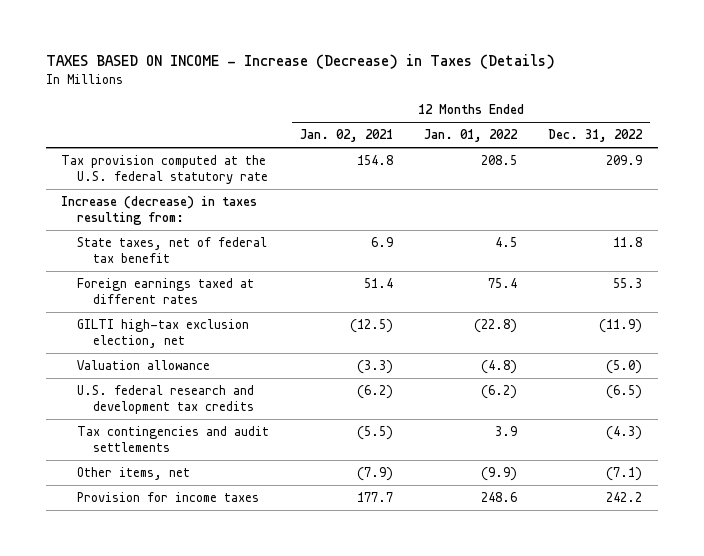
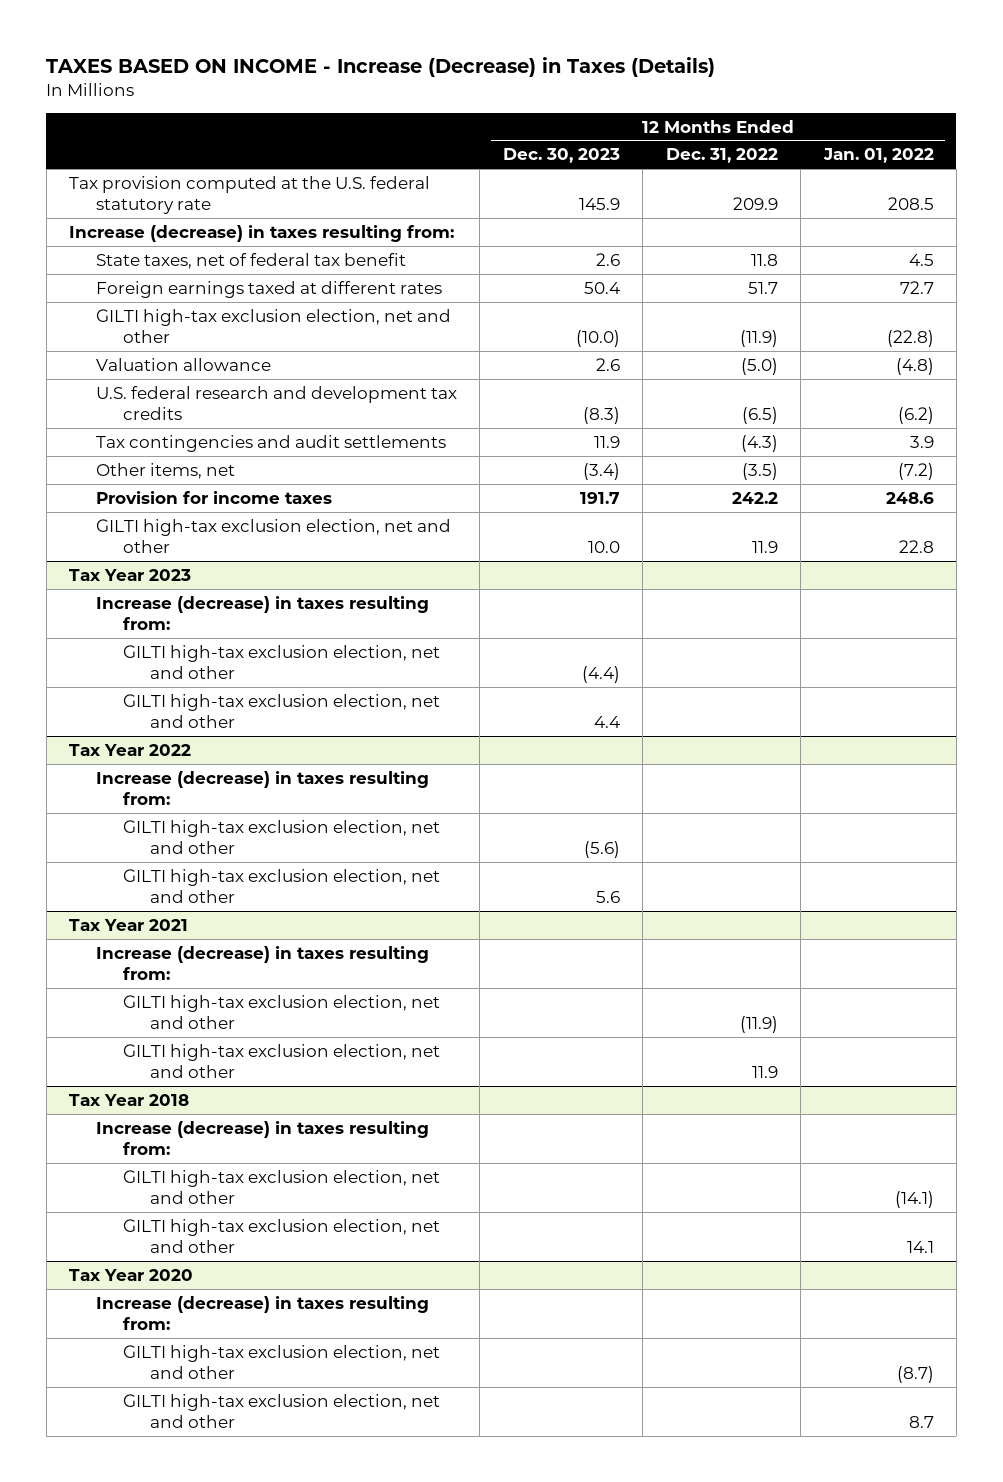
- | 12 Months Ended Jan. 02, 2021 | 12 Months Ended Jan. 01, 2022 | 12 Months Ended Dec. 31, 2022
+ | 12 Months Ended Dec. 30, 2023 | 12 Months Ended Dec. 31, 2022 | 12 Months Ended Jan. 01, 2022
- Foreign earnings taxed at different rates | 51.4 | 75.4 | 55.3
- GILTI high-tax exclusion election, net | (12.5) | (22.8) | (11.9)
+ Foreign earnings taxed at different rates | 50.4 | 51.7 | 72.7
+ GILTI high-tax exclusion election, net and other | (10.0) | (11.9) | (22.8)
- Other items, net | (7.9) | (9.9) | (7.1)
+ Other items, net | (3.4) | (3.5) | (7.2)
+ GILTI high-tax exclusion election, net and other | 10.0 | 11.9 | 22.8
+ Tax Year 2023
+ Increase (decrease) in taxes resulting from:
+ GILTI high-tax exclusion election, net and other | (4.4) | |
+ GILTI high-tax exclusion election, net and other | 4.4 | |
+ Tax Year 2022
+ Increase (decrease) in taxes resulting from:
+ GILTI high-tax exclusion election, net and other | (5.6) | |
+ GILTI high-tax exclusion election, net and other | 5.6 | |
+ Tax Year 2021
+ Increase (decrease) in taxes resulting from:
+ GILTI high-tax exclusion election, net and other | | (11.9) |
+ GILTI high-tax exclusion election, net and other | | 11.9 |
+ Tax Year 2018
+ Increase (decrease) in taxes resulting from:
+ GILTI high-tax exclusion election, net and other | | | (14.1)
+ GILTI high-tax exclusion election, net and other | | | 14.1
+ Tax Year 2020
+ Increase (decrease) in taxes resulting from:
+ GILTI high-tax exclusion election, net and other | | | (8.7)
+ GILTI high-tax exclusion election, net and other | | | 8.7

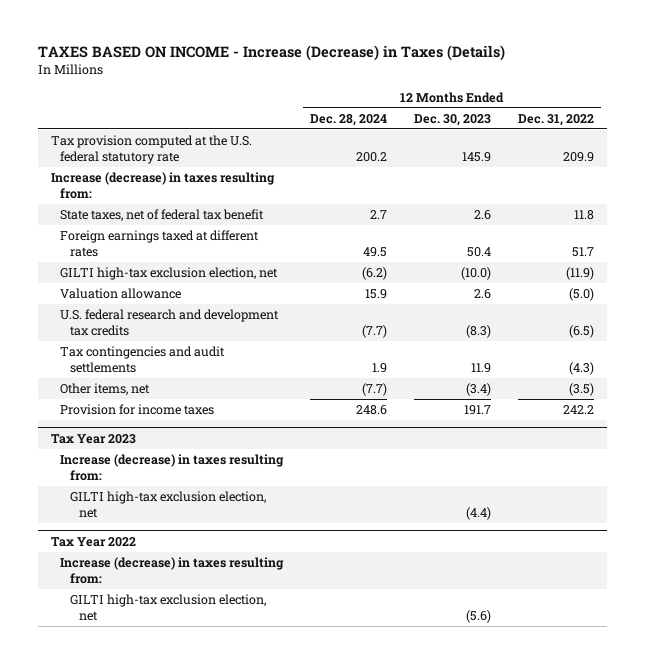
- | 12 Months Ended Dec. 30, 2023 | 12 Months Ended Dec. 31, 2022 | 12 Months Ended Jan. 01, 2022
+ | 12 Months Ended Dec. 28, 2024 | 12 Months Ended Dec. 30, 2023 | 12 Months Ended Dec. 31, 2022
- GILTI high-tax exclusion election, net and other | (10.0) | (11.9) | (22.8)
+ GILTI high-tax exclusion election, net | (6.2) | (10.0) | (11.9)
- GILTI high-tax exclusion election, net and other | 10.0 | 11.9 | 22.8
@ Tax Year 2023
- GILTI high-tax exclusion election, net and other | (4.4) | |
- GILTI high-tax exclusion election, net and other | 4.4 | |
+ GILTI high-tax exclusion election, net | | (4.4) |
@ Tax Year 2022
- GILTI high-tax exclusion election, net and other | (5.6) | |
- GILTI high-tax exclusion election, net and other | 5.6 | |
- Tax Year 2021
- Increase (decrease) in taxes resulting from:
- GILTI high-tax exclusion election, net and other | | (11.9) |
- GILTI high-tax exclusion election, net and other | | 11.9 |
- Tax Year 2018
- Increase (decrease) in taxes resulting from:
- GILTI high-tax exclusion election, net and other | | | (14.1)
- GILTI high-tax exclusion election, net and other | | | 14.1
- Tax Year 2020
- Increase (decrease) in taxes resulting from:
- GILTI high-tax exclusion election, net and other | | | (8.7)
- GILTI high-tax exclusion election, net and other | | | 8.7
@ Tax Year 2022
+ GILTI high-tax exclusion election, net | | (5.6) |

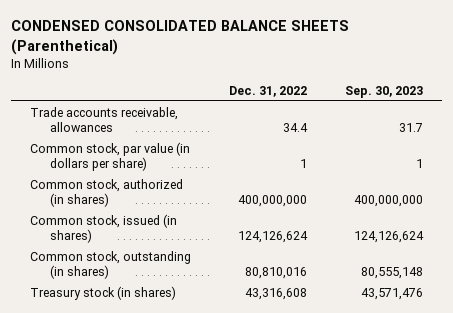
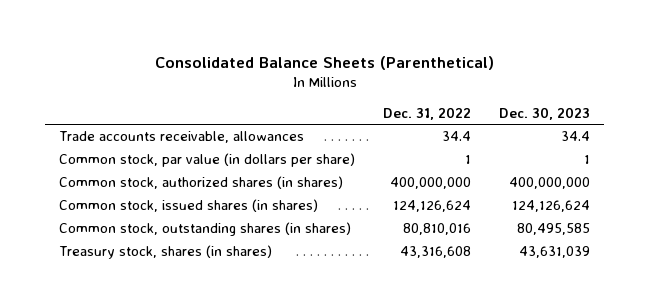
- CONDENSED CONSOLIDATED BALANCE SHEETS (Parenthetical)
+ Consolidated Balance Sheets (Parenthetical)
- | Dec. 31, 2022 | Sep. 30, 2023
+ | Dec. 31, 2022 | Dec. 30, 2023
- Common stock, authorized (in shares) | 400,000,000 | 400,000,000
- Common stock, issued (in shares) | 124,126,624 | 124,126,624
- Common stock, outstanding (in shares) | 80,810,016 | 80,555,148
- Treasury stock (in shares) | 43,316,608 | 43,571,476
+ Common stock, authorized shares (in shares) | 400,000,000 | 400,000,000
+ Common stock, issued shares (in shares) | 124,126,624 | 124,126,624
+ Common stock, outstanding shares (in shares) | 80,810,016 | 80,495,585
+ Treasury stock, shares (in shares) | 43,316,608 | 43,631,039

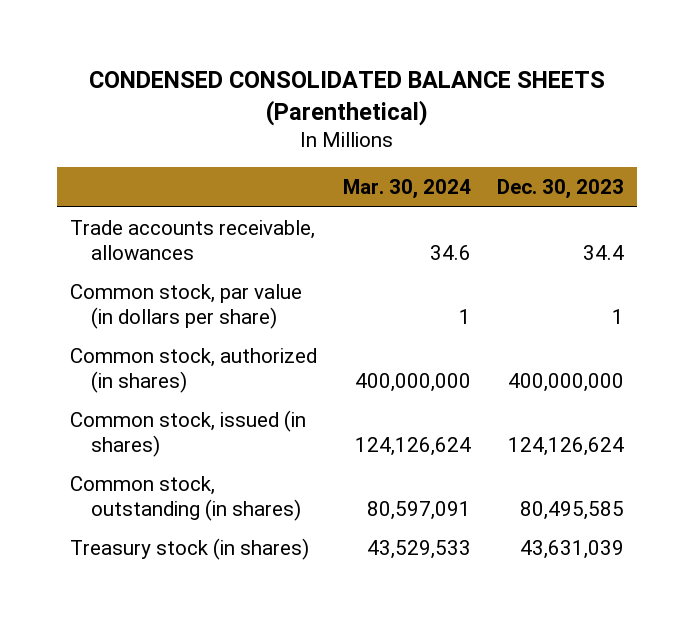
- Consolidated Balance Sheets (Parenthetical)
+ CONDENSED CONSOLIDATED BALANCE SHEETS (Parenthetical)
- | Dec. 31, 2022 | Dec. 30, 2023
+ | Mar. 30, 2024 | Dec. 30, 2023
- Common stock, authorized shares (in shares) | 400,000,000 | 400,000,000
- Common stock, issued shares (in shares) | 124,126,624 | 124,126,624
- Common stock, outstanding shares (in shares) | 80,810,016 | 80,495,585
- Treasury stock, shares (in shares) | 43,316,608 | 43,631,039
+ Common stock, authorized (in shares) | 400,000,000 | 400,000,000
+ Common stock, issued (in shares) | 124,126,624 | 124,126,624
+ Common stock, outstanding (in shares) | 80,597,091 | 80,495,585
+ Treasury stock (in shares) | 43,529,533 | 43,631,039

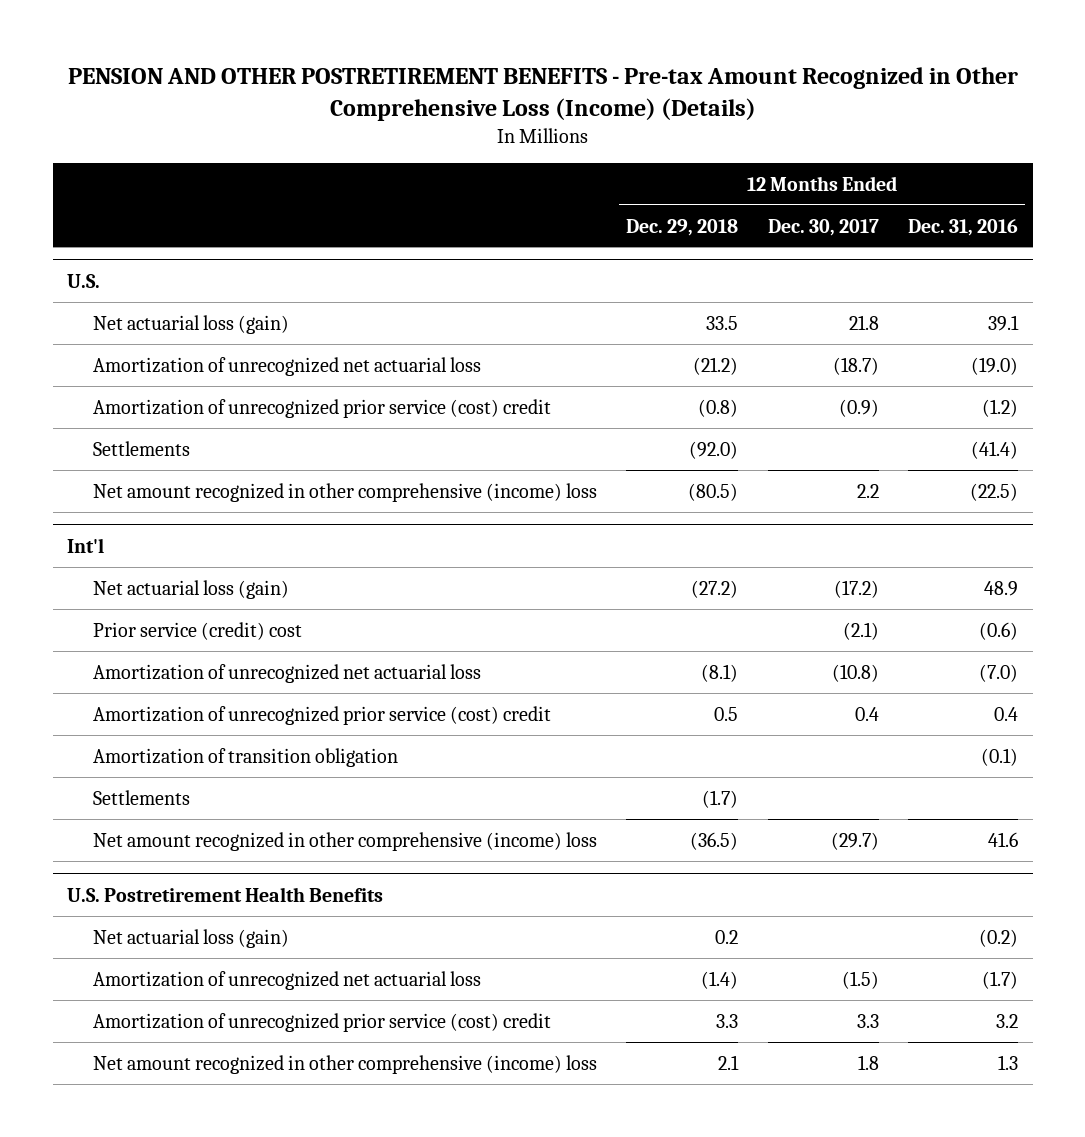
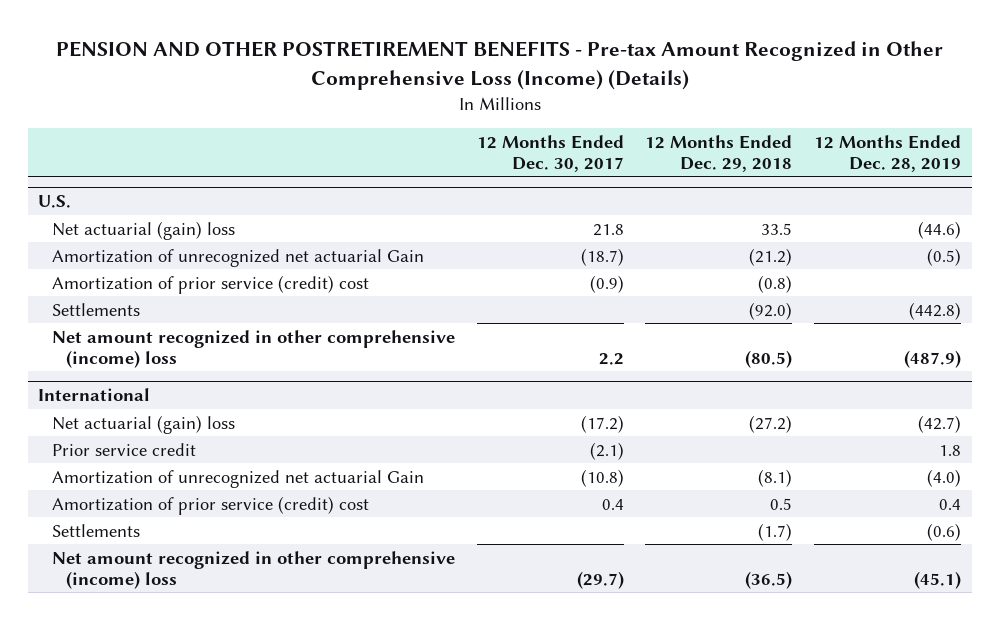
- | 12 Months Ended Dec. 29, 2018 | 12 Months Ended Dec. 30, 2017 | 12 Months Ended Dec. 31, 2016
+ | 12 Months Ended Dec. 30, 2017 | 12 Months Ended Dec. 29, 2018 | 12 Months Ended Dec. 28, 2019
@ U.S.
- Net actuarial loss (gain) | 33.5 | 21.8 | 39.1
- Amortization of unrecognized net actuarial loss | (21.2) | (18.7) | (19.0)
- Amortization of unrecognized prior service (cost) credit | (0.8) | (0.9) | (1.2)
+ Net actuarial (gain) loss | 21.8 | 33.5 | (44.6)
+ Amortization of unrecognized net actuarial Gain | (18.7) | (21.2) | (0.5)
+ Amortization of prior service (credit) cost | (0.9) | (0.8) |
- Int'l
- Net actuarial loss (gain) | (27.2) | (17.2) | 48.9
- Prior service (credit) cost | | (2.1) | (0.6)
- Amortization of unrecognized net actuarial loss | (8.1) | (10.8) | (7.0)
- Amortization of unrecognized prior service (cost) credit | 0.5 | 0.4 | 0.4
- Amortization of transition obligation | | | (0.1)
+ International
+ Net actuarial (gain) loss | (17.2) | (27.2) | (42.7)
+ Prior service credit | (2.1) | | 1.8
+ Amortization of unrecognized net actuarial Gain | (10.8) | (8.1) | (4.0)
+ Amortization of prior service (credit) cost | 0.4 | 0.5 | 0.4
- U.S. Postretirement Health Benefits
- Net actuarial loss (gain) | 0.2 | | (0.2)
- Amortization of unrecognized net actuarial loss | (1.4) | (1.5) | (1.7)
- Amortization of unrecognized prior service (cost) credit | 3.3 | 3.3 | 3.2
- Net amount recognized in other comprehensive (income) loss | 2.1 | 1.8 | 1.3

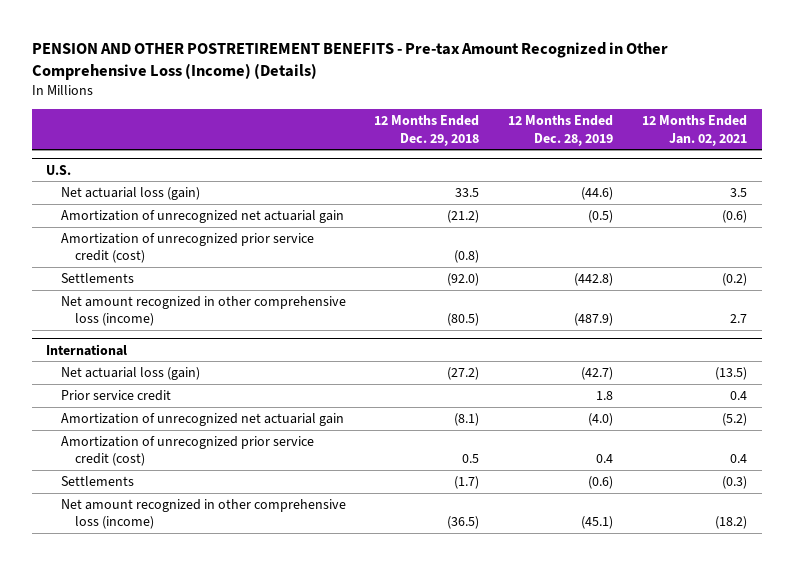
- | 12 Months Ended Dec. 30, 2017 | 12 Months Ended Dec. 29, 2018 | 12 Months Ended Dec. 28, 2019
+ | 12 Months Ended Dec. 29, 2018 | 12 Months Ended Dec. 28, 2019 | 12 Months Ended Jan. 02, 2021
@ U.S.
- Net actuarial (gain) loss | 21.8 | 33.5 | (44.6)
- Amortization of unrecognized net actuarial Gain | (18.7) | (21.2) | (0.5)
- Amortization of prior service (credit) cost | (0.9) | (0.8) |
+ Net actuarial loss (gain) | 33.5 | (44.6) | 3.5
+ Amortization of unrecognized net actuarial gain | (21.2) | (0.5) | (0.6)
+ Amortization of unrecognized prior service credit (cost) | (0.8) | |
- Net amount recognized in other comprehensive (income) loss | 2.2 | (80.5) | (487.9)
+ Net amount recognized in other comprehensive loss (income) | (80.5) | (487.9) | 2.7
@ International
- Net actuarial (gain) loss | (17.2) | (27.2) | (42.7)
+ Net actuarial loss (gain) | (27.2) | (42.7) | (13.5)
- Amortization of unrecognized net actuarial Gain | (10.8) | (8.1) | (4.0)
- Amortization of prior service (credit) cost | 0.4 | 0.5 | 0.4
+ Amortization of unrecognized net actuarial gain | (8.1) | (4.0) | (5.2)
+ Amortization of unrecognized prior service credit (cost) | 0.5 | 0.4 | 0.4
- Net amount recognized in other comprehensive (income) loss | (29.7) | (36.5) | (45.1)
+ Net amount recognized in other comprehensive loss (income) | (36.5) | (45.1) | (18.2)

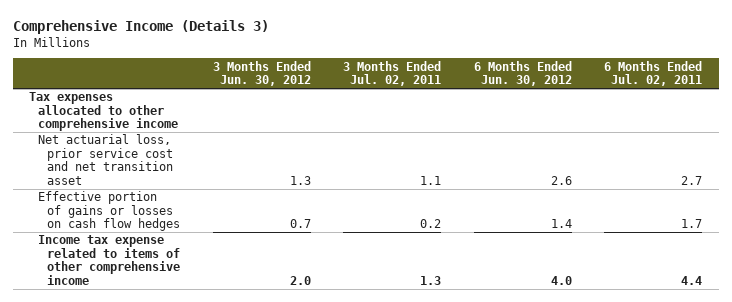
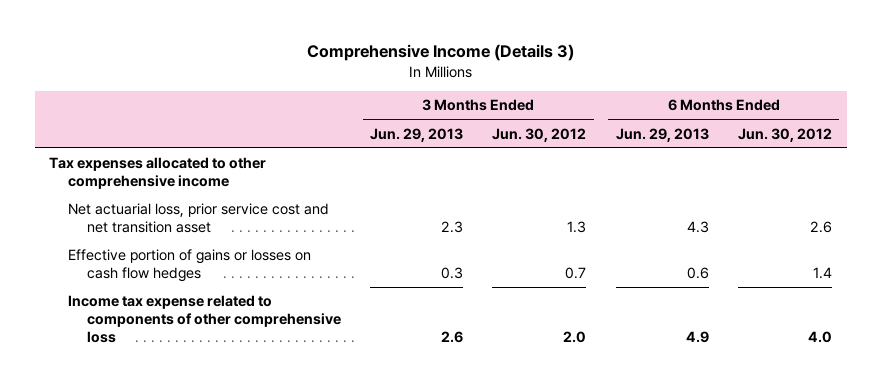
- | 3 Months Ended Jun. 30, 2012 | 3 Months Ended Jul. 02, 2011 | 6 Months Ended Jun. 30, 2012 | 6 Months Ended Jul. 02, 2011
+ | 3 Months Ended Jun. 29, 2013 | 3 Months Ended Jun. 30, 2012 | 6 Months Ended Jun. 29, 2013 | 6 Months Ended Jun. 30, 2012
- Income tax expense related to items of other comprehensive income | 2.0 | 1.3 | 4.0 | 4.4
+ Income tax expense related to components of other comprehensive loss | 2.6 | 2.0 | 4.9 | 4.0

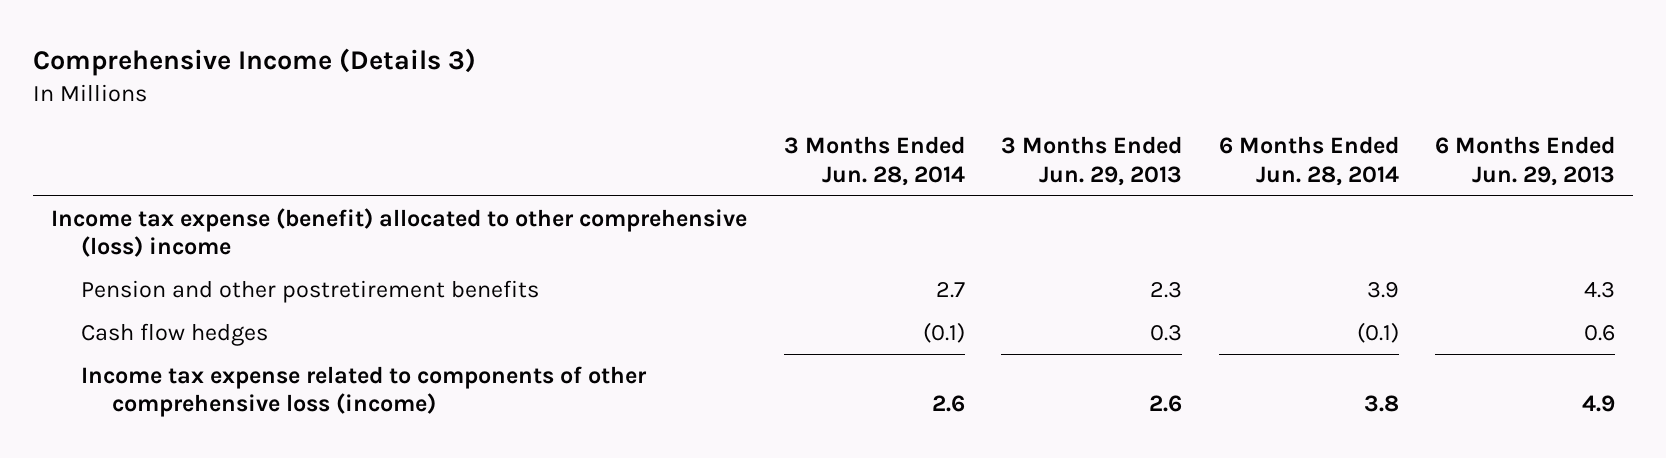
- | 3 Months Ended Jun. 29, 2013 | 3 Months Ended Jun. 30, 2012 | 6 Months Ended Jun. 29, 2013 | 6 Months Ended Jun. 30, 2012
+ | 3 Months Ended Jun. 28, 2014 | 3 Months Ended Jun. 29, 2013 | 6 Months Ended Jun. 28, 2014 | 6 Months Ended Jun. 29, 2013
- Tax expenses allocated to other comprehensive income
- Net actuarial loss, prior service cost and net transition asset | 2.3 | 1.3 | 4.3 | 2.6
- Effective portion of gains or losses on cash flow hedges | 0.3 | 0.7 | 0.6 | 1.4
- Income tax expense related to components of other comprehensive loss | 2.6 | 2.0 | 4.9 | 4.0
+ Income tax expense (benefit) allocated to other comprehensive (loss) income
+ Pension and other postretirement benefits | 2.7 | 2.3 | 3.9 | 4.3
+ Cash flow hedges | (0.1) | 0.3 | (0.1) | 0.6
+ Income tax expense related to components of other comprehensive loss (income) | 2.6 | 2.6 | 3.8 | 4.9

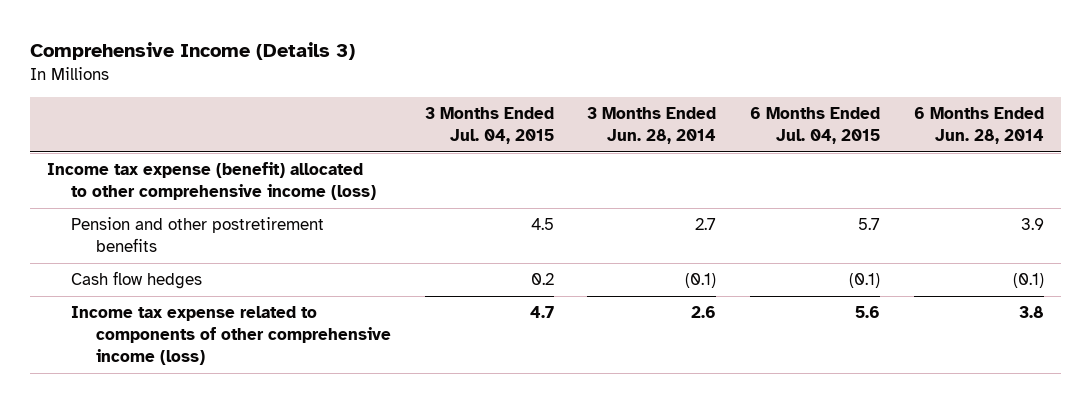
- | 3 Months Ended Jun. 28, 2014 | 3 Months Ended Jun. 29, 2013 | 6 Months Ended Jun. 28, 2014 | 6 Months Ended Jun. 29, 2013
+ | 3 Months Ended Jul. 04, 2015 | 3 Months Ended Jun. 28, 2014 | 6 Months Ended Jul. 04, 2015 | 6 Months Ended Jun. 28, 2014
- Income tax expense (benefit) allocated to other comprehensive (loss) income
+ Income tax expense (benefit) allocated to other comprehensive income (loss)
- Income tax expense related to components of other comprehensive loss (income) | 2.6 | 2.6 | 3.8 | 4.9
+ Income tax expense related to components of other comprehensive income (loss) | 4.7 | 2.6 | 5.6 | 3.8

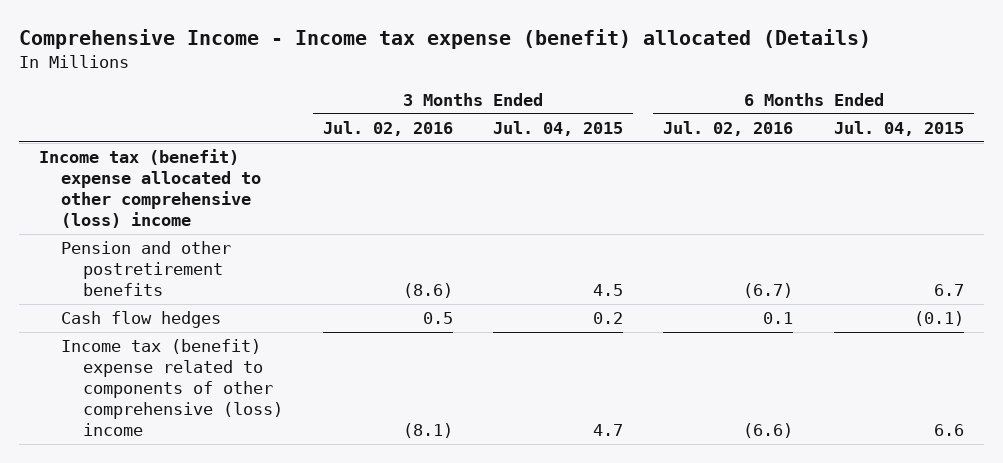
- Comprehensive Income (Details 3)
+ Comprehensive Income - Income tax expense (benefit) allocated (Details)
- | 3 Months Ended Jul. 04, 2015 | 3 Months Ended Jun. 28, 2014 | 6 Months Ended Jul. 04, 2015 | 6 Months Ended Jun. 28, 2014
+ | 3 Months Ended Jul. 02, 2016 | 3 Months Ended Jul. 04, 2015 | 6 Months Ended Jul. 02, 2016 | 6 Months Ended Jul. 04, 2015
- Income tax expense (benefit) allocated to other comprehensive income (loss)
- Pension and other postretirement benefits | 4.5 | 2.7 | 5.7 | 3.9
+ Income tax (benefit) expense allocated to other comprehensive (loss) income
+ Pension and other postretirement benefits | (8.6) | 4.5 | (6.7) | 6.7
- Income tax expense related to components of other comprehensive income (loss) | 4.7 | 2.6 | 5.6 | 3.8
+ Income tax (benefit) expense related to components of other comprehensive (loss) income | (8.1) | 4.7 | (6.6) | 6.6

